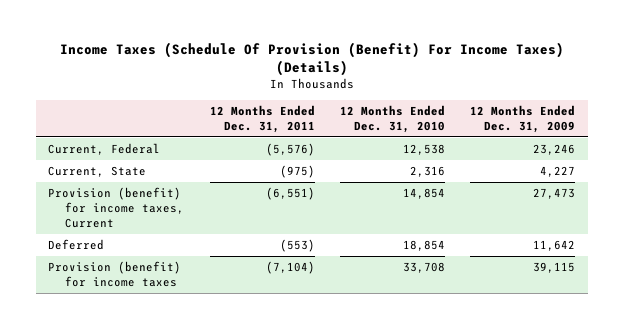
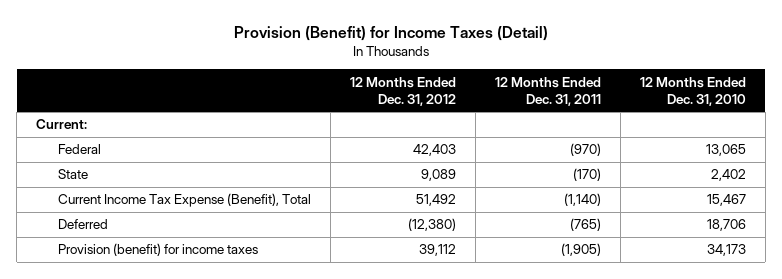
- Income Taxes (Schedule Of Provision (Benefit) For Income Taxes) (Details)
+ Provision (Benefit) for Income Taxes (Detail)
- | 12 Months Ended Dec. 31, 2011 | 12 Months Ended Dec. 31, 2010 | 12 Months Ended Dec. 31, 2009
+ | 12 Months Ended Dec. 31, 2012 | 12 Months Ended Dec. 31, 2011 | 12 Months Ended Dec. 31, 2010
- Current, Federal | (5,576) | 12,538 | 23,246
- Current, State | (975) | 2,316 | 4,227
- Provision (benefit) for income taxes, Current | (6,551) | 14,854 | 27,473
- Deferred | (553) | 18,854 | 11,642
- Provision (benefit) for income taxes | (7,104) | 33,708 | 39,115
+ Current:
+ Federal | 42,403 | (970) | 13,065
+ State | 9,089 | (170) | 2,402
+ Current Income Tax Expense (Benefit), Total | 51,492 | (1,140) | 15,467
+ Deferred | (12,380) | (765) | 18,706
+ Provision (benefit) for income taxes | 39,112 | (1,905) | 34,173

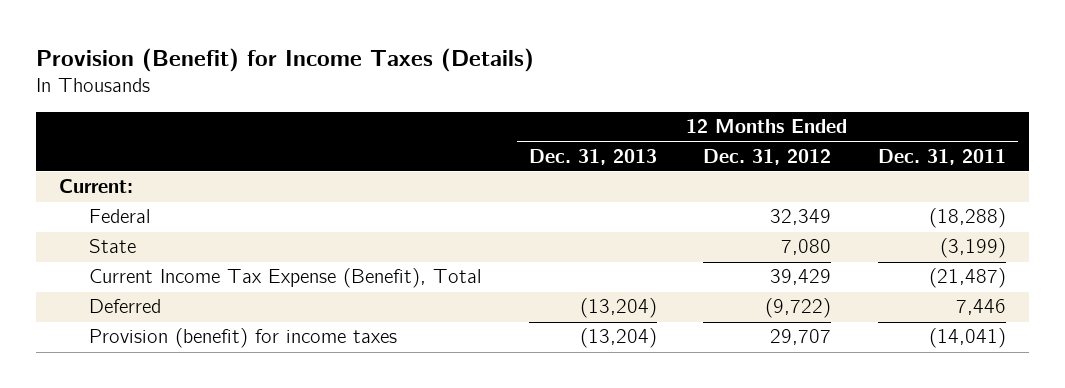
- Provision (Benefit) for Income Taxes (Detail)
+ Provision (Benefit) for Income Taxes (Details)
- | 12 Months Ended Dec. 31, 2012 | 12 Months Ended Dec. 31, 2011 | 12 Months Ended Dec. 31, 2010
+ | 12 Months Ended Dec. 31, 2013 | 12 Months Ended Dec. 31, 2012 | 12 Months Ended Dec. 31, 2011
- Federal | 42,403 | (970) | 13,065
- State | 9,089 | (170) | 2,402
- Current Income Tax Expense (Benefit), Total | 51,492 | (1,140) | 15,467
- Deferred | (12,380) | (765) | 18,706
- Provision (benefit) for income taxes | 39,112 | (1,905) | 34,173
+ Federal | | 32,349 | (18,288)
+ State | | 7,080 | (3,199)
+ Current Income Tax Expense (Benefit), Total | | 39,429 | (21,487)
+ Deferred | (13,204) | (9,722) | 7,446
+ Provision (benefit) for income taxes | (13,204) | 29,707 | (14,041)

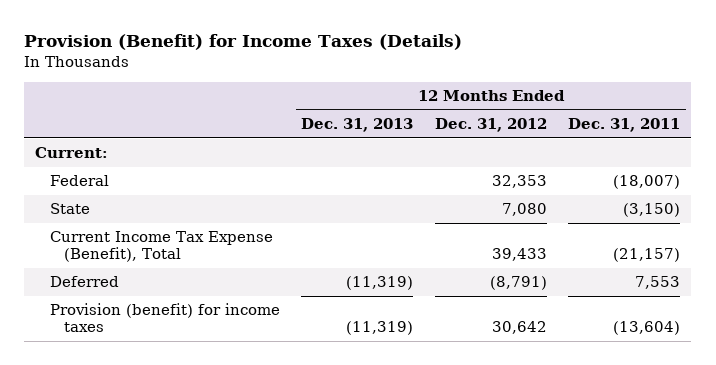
- Federal | | 32,349 | (18,288)
- State | | 7,080 | (3,199)
- Current Income Tax Expense (Benefit), Total | | 39,429 | (21,487)
- Deferred | (13,204) | (9,722) | 7,446
- Provision (benefit) for income taxes | (13,204) | 29,707 | (14,041)
+ Federal | | 32,353 | (18,007)
+ State | | 7,080 | (3,150)
+ Current Income Tax Expense (Benefit), Total | | 39,433 | (21,157)
+ Deferred | (11,319) | (8,791) | 7,553
+ Provision (benefit) for income taxes | (11,319) | 30,642 | (13,604)

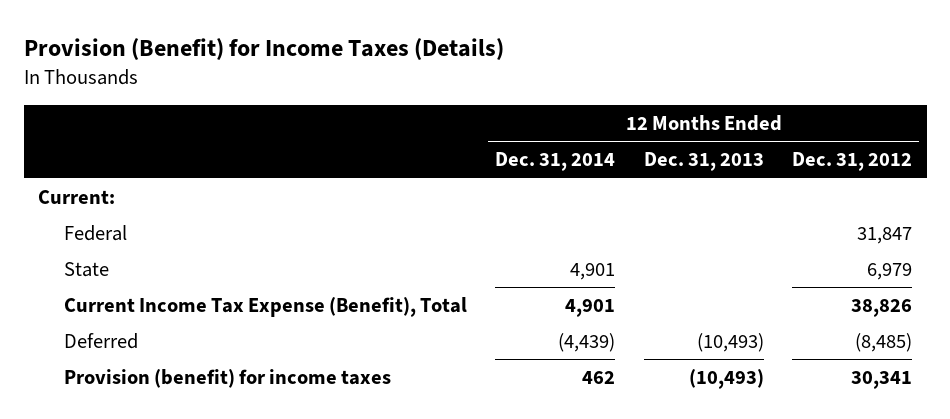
- | 12 Months Ended Dec. 31, 2013 | 12 Months Ended Dec. 31, 2012 | 12 Months Ended Dec. 31, 2011
+ | 12 Months Ended Dec. 31, 2014 | 12 Months Ended Dec. 31, 2013 | 12 Months Ended Dec. 31, 2012
- Federal | | 32,353 | (18,007)
- State | | 7,080 | (3,150)
- Current Income Tax Expense (Benefit), Total | | 39,433 | (21,157)
- Deferred | (11,319) | (8,791) | 7,553
- Provision (benefit) for income taxes | (11,319) | 30,642 | (13,604)
+ Federal | | | 31,847
+ State | 4,901 | | 6,979
+ Current Income Tax Expense (Benefit), Total | 4,901 | | 38,826
+ Deferred | (4,439) | (10,493) | (8,485)
+ Provision (benefit) for income taxes | 462 | (10,493) | 30,341

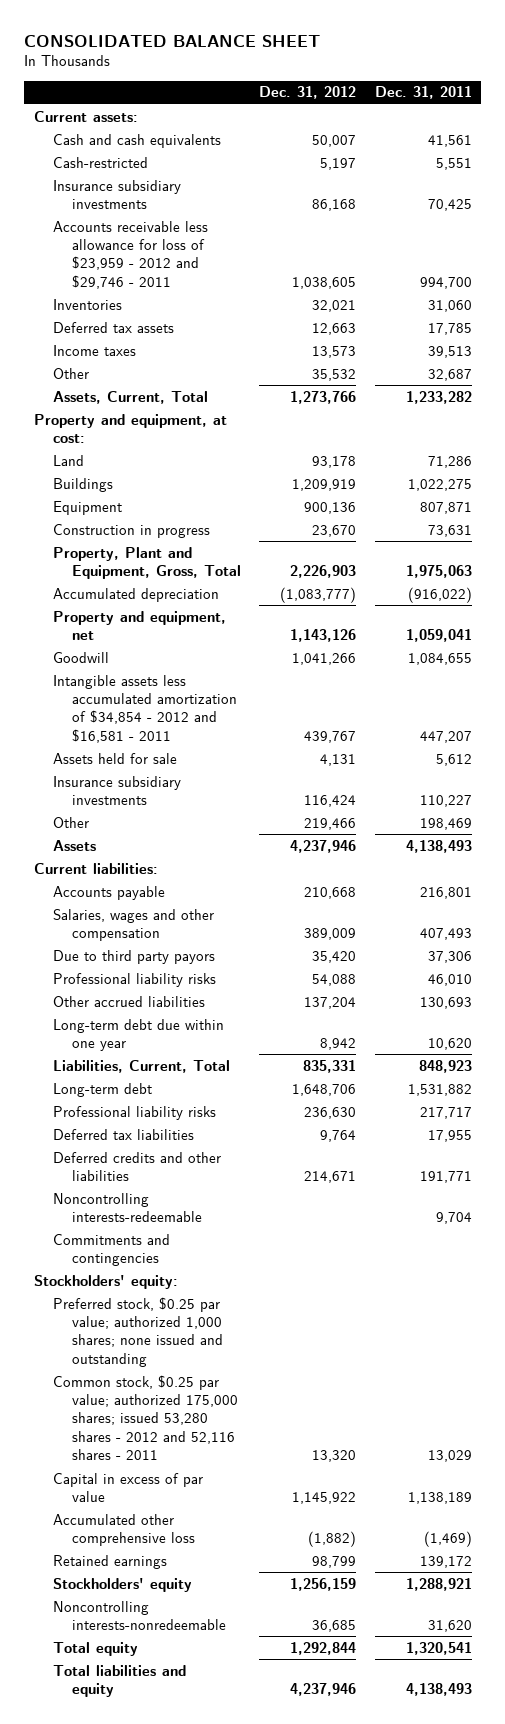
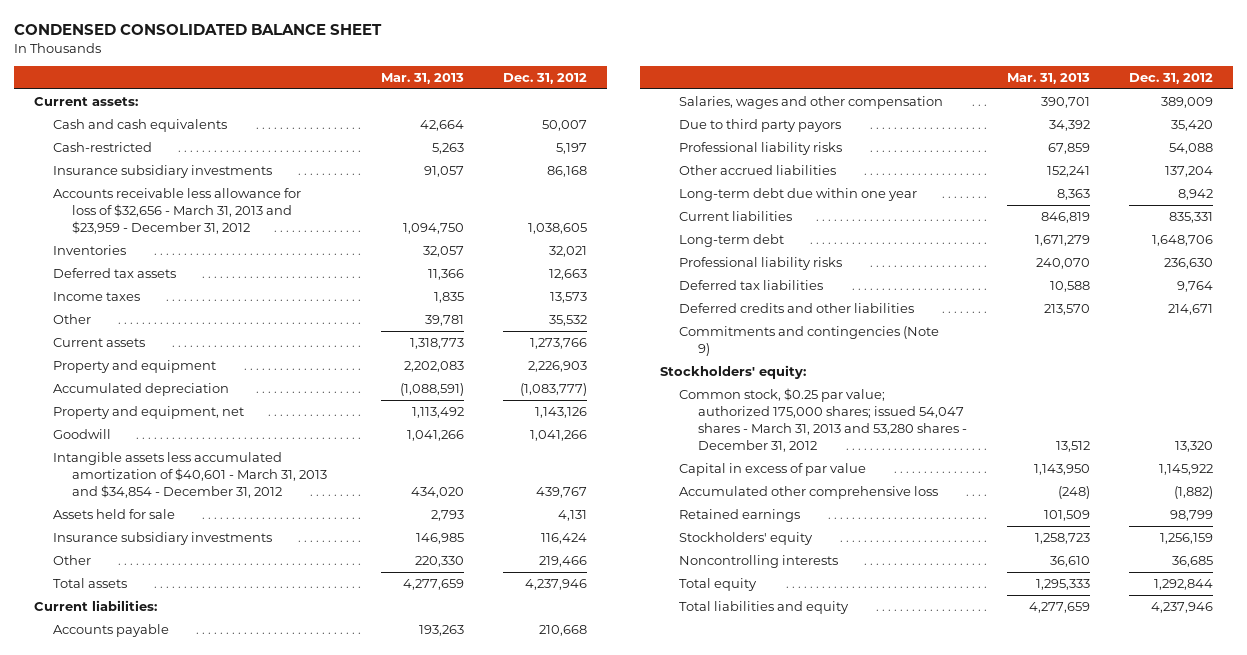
- CONSOLIDATED BALANCE SHEET
+ CONDENSED CONSOLIDATED BALANCE SHEET
- | Dec. 31, 2012 | Dec. 31, 2011
+ | Mar. 31, 2013 | Dec. 31, 2012
- Accounts receivable less allowance for loss of $23,959 - 2012 and $29,746 - 2011 | 1,038,605 | 994,700
+ Accounts receivable less allowance for loss of $32,656 - March 31, 2013 and $23,959 - December 31, 2012 | 1,094,750 | 1,038,605
- Assets, Current, Total | 1,273,766 | 1,233,282
- Property and equipment, at cost:
- Land | 93,178 | 71,286
- Buildings | 1,209,919 | 1,022,275
- Equipment | 900,136 | 807,871
- Construction in progress | 23,670 | 73,631
- Property, Plant and Equipment, Gross, Total | 2,226,903 | 1,975,063
+ Current assets | 1,318,773 | 1,273,766
+ Property and equipment | 2,202,083 | 2,226,903
- Intangible assets less accumulated amortization of $34,854 - 2012 and $16,581 - 2011 | 439,767 | 447,207
+ Intangible assets less accumulated amortization of $40,601 - March 31, 2013 and $34,854 - December 31, 2012 | 434,020 | 439,767
- Assets | 4,237,946 | 4,138,493
+ Total assets | 4,277,659 | 4,237,946
- Liabilities, Current, Total | 835,331 | 848,923
+ Current liabilities | 846,819 | 835,331
- Noncontrolling interests-redeemable | | 9,704
- Commitments and contingencies
+ Commitments and contingencies (Note 9)
- Preferred stock, $0.25 par value; authorized 1,000 shares; none issued and outstanding
- Common stock, $0.25 par value; authorized 175,000 shares; issued 53,280 shares - 2012 and 52,116 shares - 2011 | 13,320 | 13,029
+ Common stock, $0.25 par value; authorized 175,000 shares; issued 54,047 shares - March 31, 2013 and 53,280 shares - December 31, 2012 | 13,512 | 13,320
- Noncontrolling interests-nonredeemable | 36,685 | 31,620
+ Noncontrolling interests | 36,610 | 36,685

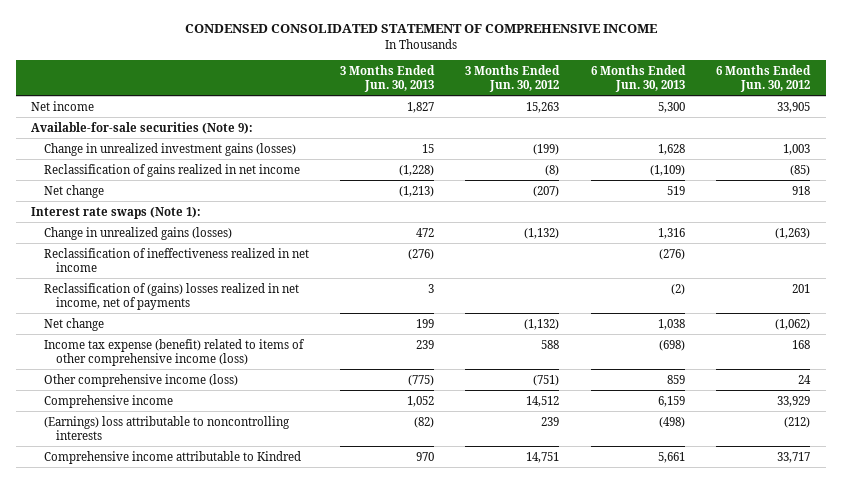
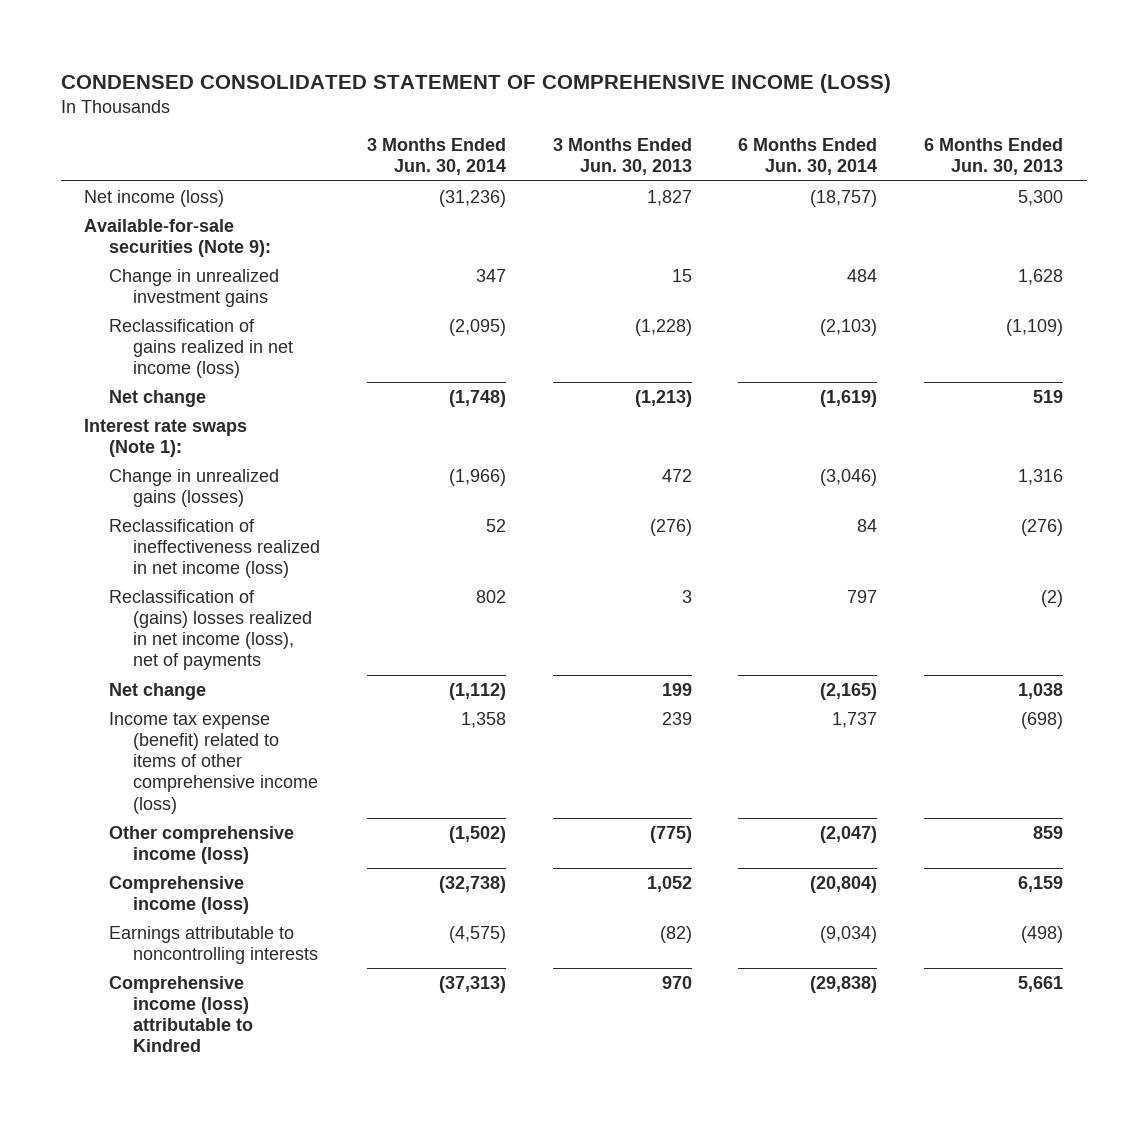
- CONDENSED CONSOLIDATED STATEMENT OF COMPREHENSIVE INCOME
+ CONDENSED CONSOLIDATED STATEMENT OF COMPREHENSIVE INCOME (LOSS)
- | 3 Months Ended Jun. 30, 2013 | 3 Months Ended Jun. 30, 2012 | 6 Months Ended Jun. 30, 2013 | 6 Months Ended Jun. 30, 2012
+ | 3 Months Ended Jun. 30, 2014 | 3 Months Ended Jun. 30, 2013 | 6 Months Ended Jun. 30, 2014 | 6 Months Ended Jun. 30, 2013
- Net income | 1,827 | 15,263 | 5,300 | 33,905
+ Net income (loss) | (31,236) | 1,827 | (18,757) | 5,300
- Change in unrealized investment gains (losses) | 15 | (199) | 1,628 | 1,003
- Reclassification of gains realized in net income | (1,228) | (8) | (1,109) | (85)
+ Change in unrealized investment gains | 347 | 15 | 484 | 1,628
+ Reclassification of gains realized in net income (loss) | (2,095) | (1,228) | (2,103) | (1,109)
- Reclassification of ineffectiveness realized in net income | (276) | | (276) |
- Reclassification of (gains) losses realized in net income, net of payments | 3 | | (2) | 201
+ Reclassification of ineffectiveness realized in net income (loss) | 52 | (276) | 84 | (276)
+ Reclassification of (gains) losses realized in net income (loss), net of payments | 802 | 3 | 797 | (2)
- Comprehensive income | 1,052 | 14,512 | 6,159 | 33,929
- (Earnings) loss attributable to noncontrolling interests | (82) | 239 | (498) | (212)
- Comprehensive income attributable to Kindred | 970 | 14,751 | 5,661 | 33,717
+ Comprehensive income (loss) | (32,738) | 1,052 | (20,804) | 6,159
+ Earnings attributable to noncontrolling interests | (4,575) | (82) | (9,034) | (498)
+ Comprehensive income (loss) attributable to Kindred | (37,313) | 970 | (29,838) | 5,661

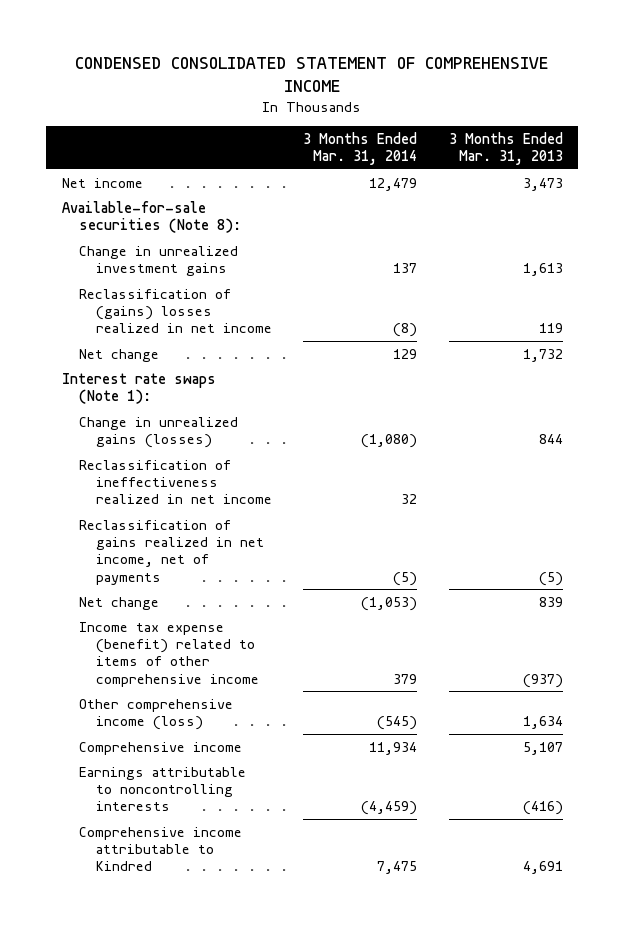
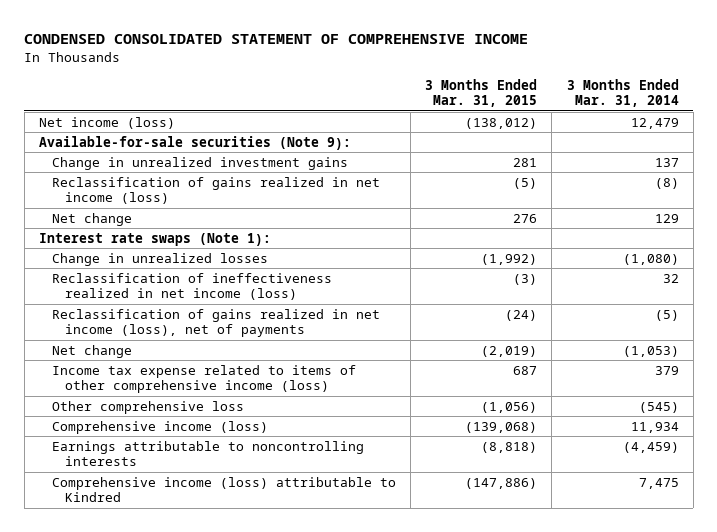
- | 3 Months Ended Mar. 31, 2014 | 3 Months Ended Mar. 31, 2013
+ | 3 Months Ended Mar. 31, 2015 | 3 Months Ended Mar. 31, 2014
- Net income | 12,479 | 3,473
- Available-for-sale securities (Note 8):
+ Net income (loss) | (138,012) | 12,479
+ Available-for-sale securities (Note 9):
- Reclassification of (gains) losses realized in net income | (8) | 119
+ Reclassification of gains realized in net income (loss) | (5) | (8)
- Change in unrealized gains (losses) | (1,080) | 844
- Reclassification of ineffectiveness realized in net income | 32 |
- Reclassification of gains realized in net income, net of payments | (5) | (5)
+ Change in unrealized losses | (1,992) | (1,080)
+ Reclassification of ineffectiveness realized in net income (loss) | (3) | 32
+ Reclassification of gains realized in net income (loss), net of payments | (24) | (5)
- Income tax expense (benefit) related to items of other comprehensive income | 379 | (937)
- Other comprehensive income (loss) | (545) | 1,634
- Comprehensive income | 11,934 | 5,107
+ Income tax expense related to items of other comprehensive income (loss) | 687 | 379
+ Other comprehensive loss | (1,056) | (545)
+ Comprehensive income (loss) | (139,068) | 11,934
- Comprehensive income attributable to Kindred | 7,475 | 4,691
+ Comprehensive income (loss) attributable to Kindred | (147,886) | 7,475

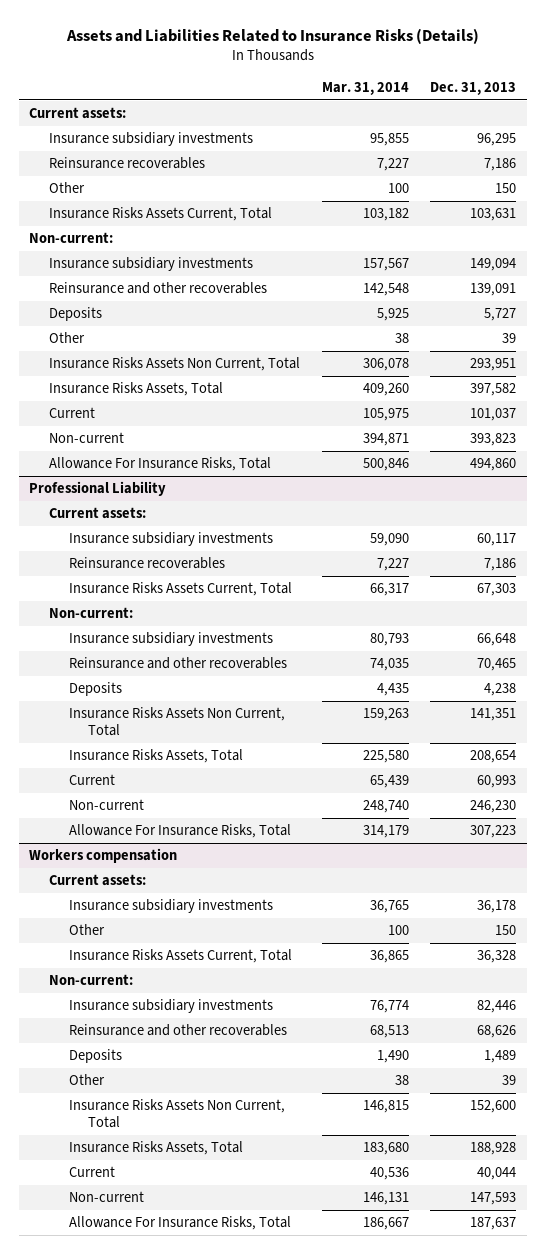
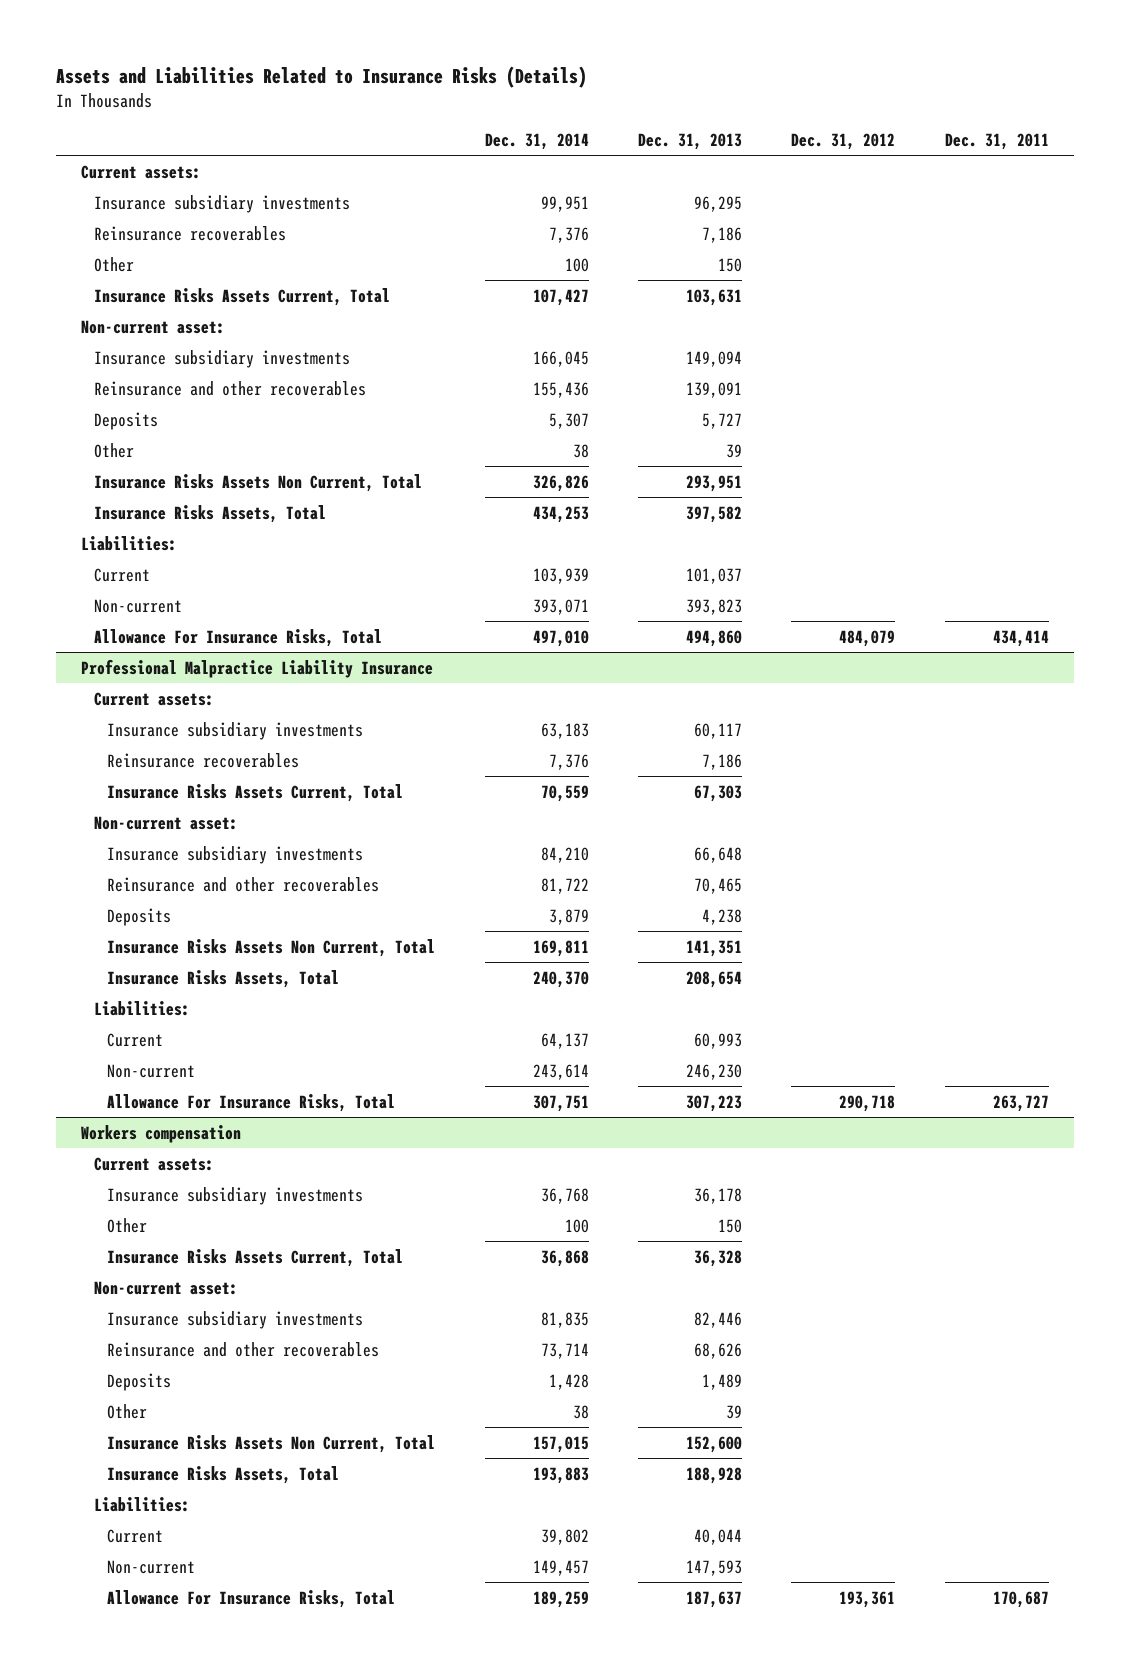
- | Mar. 31, 2014 | Dec. 31, 2013
+ | Dec. 31, 2014 | Dec. 31, 2013 | Dec. 31, 2012 | Dec. 31, 2011
- Non-current:
+ Non-current asset:
+ Liabilities:
- Professional Liability
+ Professional Malpractice Liability Insurance
- Non-current:
+ Non-current asset:
+ Liabilities:
@ Workers compensation
- Non-current:
+ Non-current asset:
+ Liabilities:

